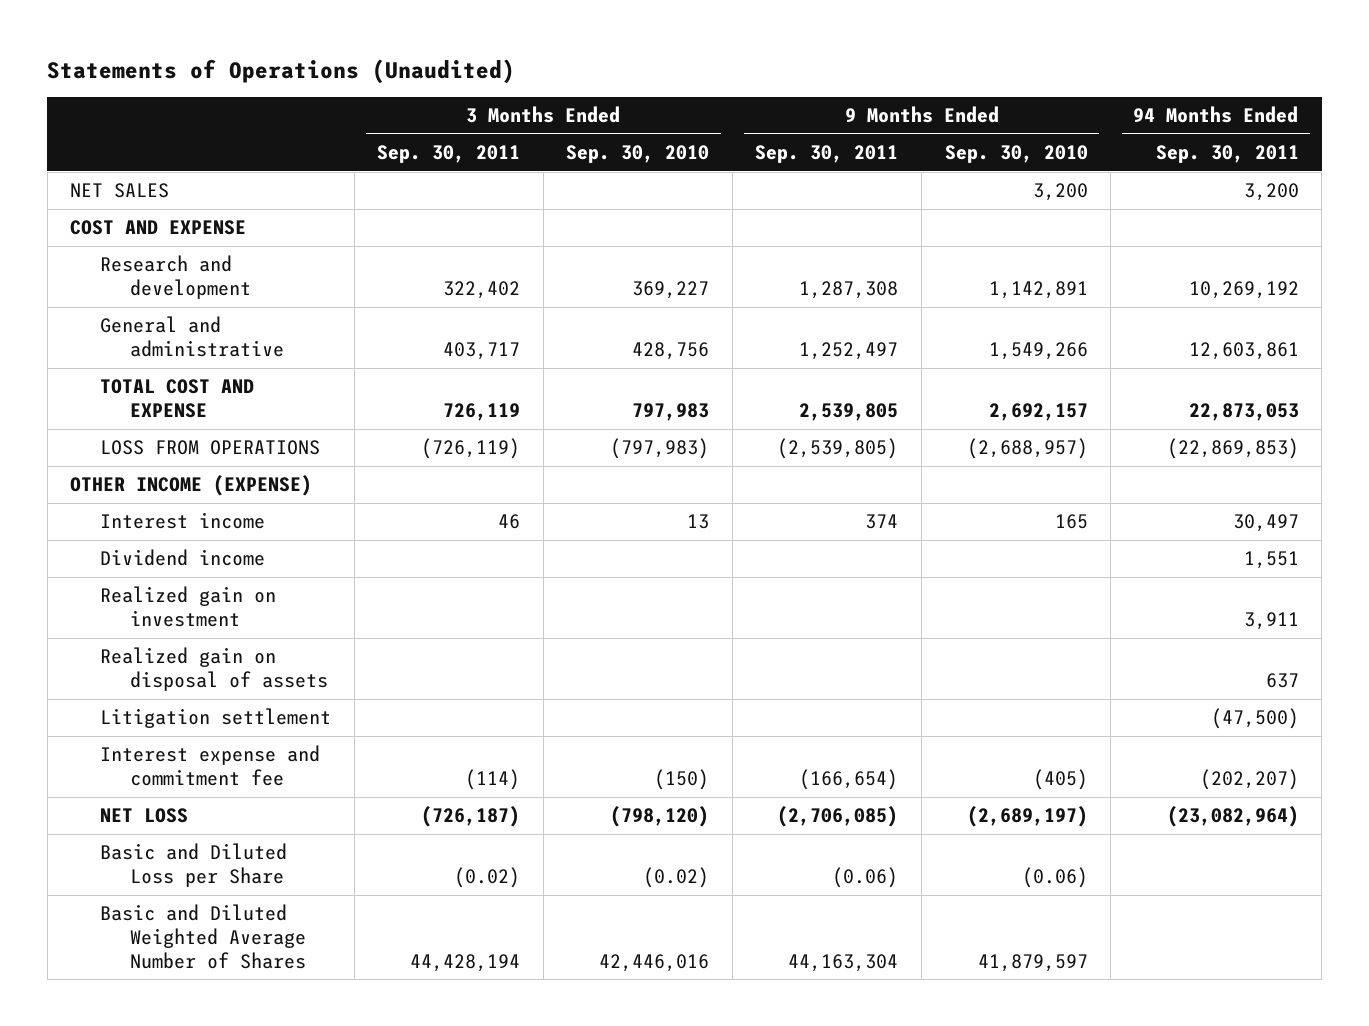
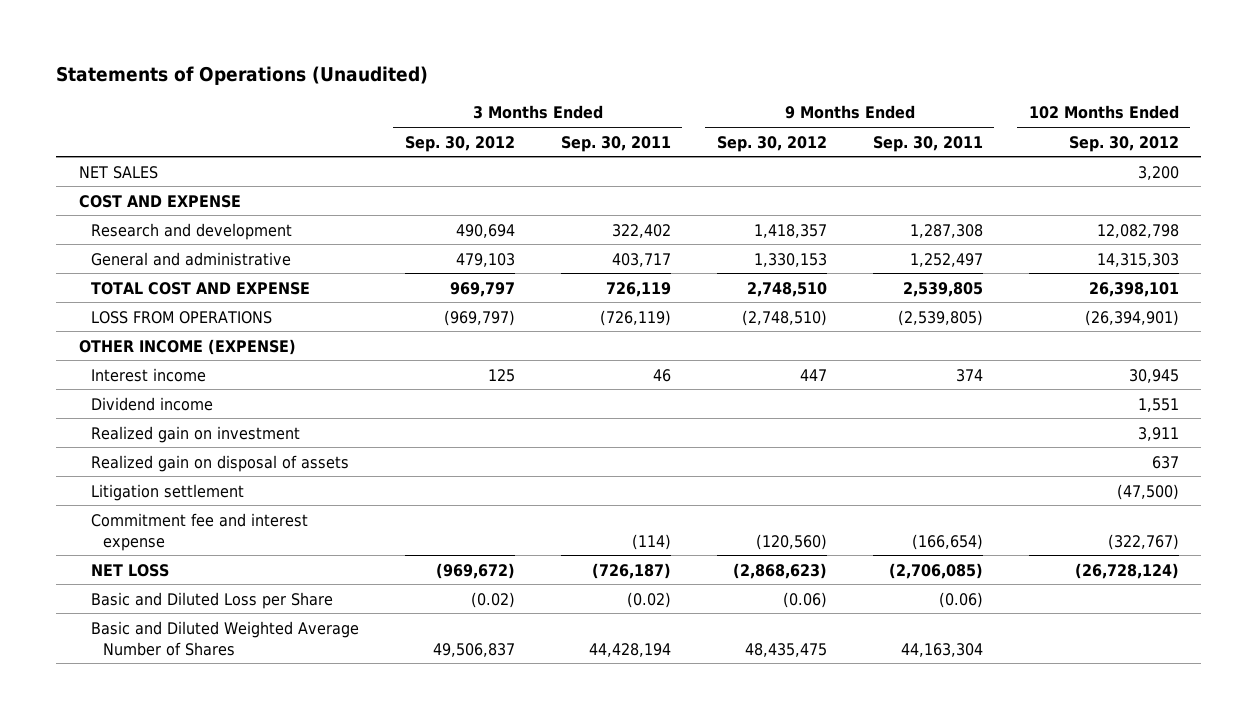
- | 3 Months Ended Sep. 30, 2011 | 3 Months Ended Sep. 30, 2010 | 9 Months Ended Sep. 30, 2011 | 9 Months Ended Sep. 30, 2010 | 94 Months Ended Sep. 30, 2011
+ | 3 Months Ended Sep. 30, 2012 | 3 Months Ended Sep. 30, 2011 | 9 Months Ended Sep. 30, 2012 | 9 Months Ended Sep. 30, 2011 | 102 Months Ended Sep. 30, 2012
- Interest expense and commitment fee | (114) | (150) | (166,654) | (405) | (202,207)
+ Commitment fee and interest expense | | (114) | (120,560) | (166,654) | (322,767)

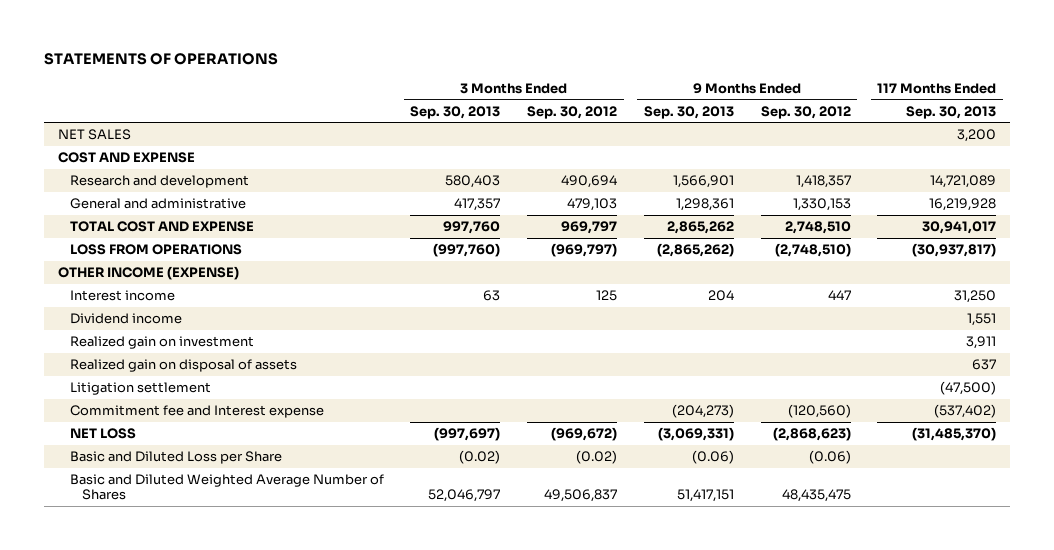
- Statements of Operations (Unaudited)
+ STATEMENTS OF OPERATIONS
- | 3 Months Ended Sep. 30, 2012 | 3 Months Ended Sep. 30, 2011 | 9 Months Ended Sep. 30, 2012 | 9 Months Ended Sep. 30, 2011 | 102 Months Ended Sep. 30, 2012
+ | 3 Months Ended Sep. 30, 2013 | 3 Months Ended Sep. 30, 2012 | 9 Months Ended Sep. 30, 2013 | 9 Months Ended Sep. 30, 2012 | 117 Months Ended Sep. 30, 2013
- Commitment fee and interest expense | | (114) | (120,560) | (166,654) | (322,767)
+ Commitment fee and Interest expense | | | (204,273) | (120,560) | (537,402)

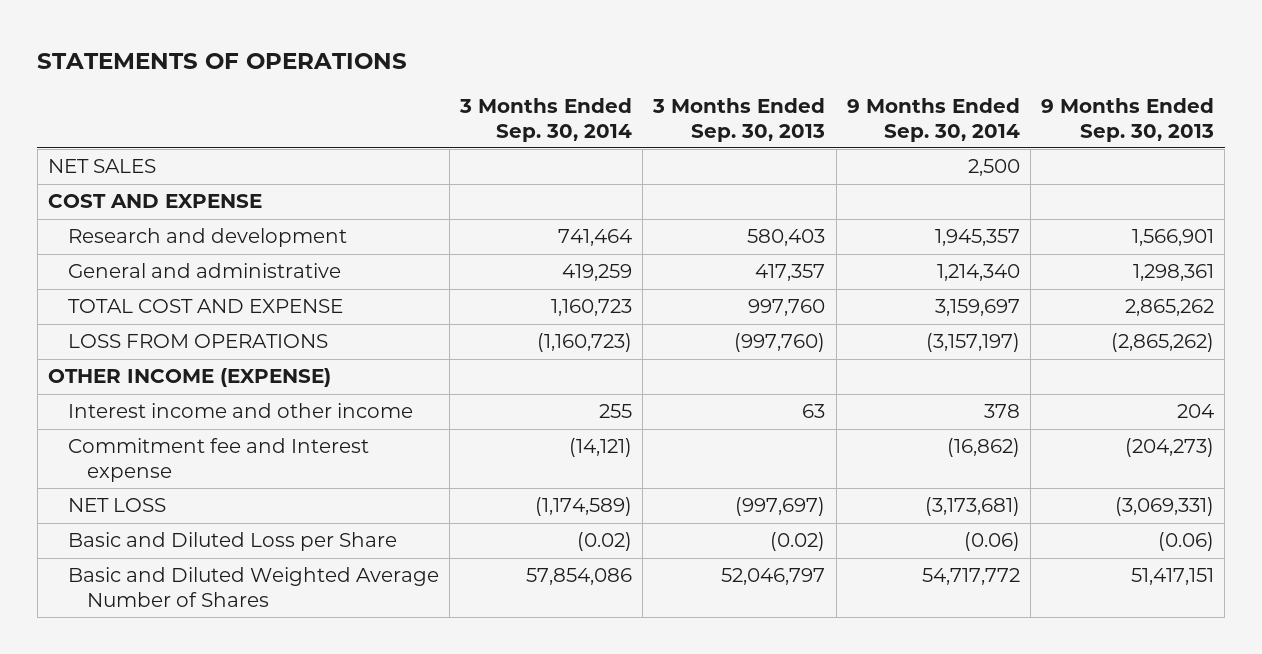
- | 3 Months Ended Sep. 30, 2013 | 3 Months Ended Sep. 30, 2012 | 9 Months Ended Sep. 30, 2013 | 9 Months Ended Sep. 30, 2012 | 117 Months Ended Sep. 30, 2013
+ | 3 Months Ended Sep. 30, 2014 | 3 Months Ended Sep. 30, 2013 | 9 Months Ended Sep. 30, 2014 | 9 Months Ended Sep. 30, 2013
- Interest income | 63 | 125 | 204 | 447 | 31,250
- Dividend income | | | | | 1,551
- Realized gain on investment | | | | | 3,911
- Realized gain on disposal of assets | | | | | 637
- Litigation settlement | | | | | (47,500)
+ Interest income and other income | 255 | 63 | 378 | 204

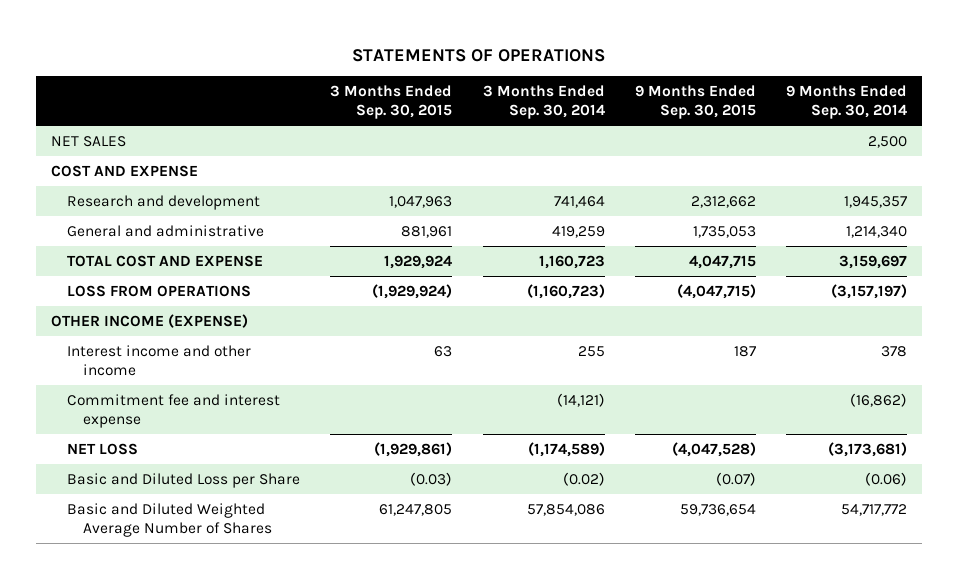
- | 3 Months Ended Sep. 30, 2014 | 3 Months Ended Sep. 30, 2013 | 9 Months Ended Sep. 30, 2014 | 9 Months Ended Sep. 30, 2013
+ | 3 Months Ended Sep. 30, 2015 | 3 Months Ended Sep. 30, 2014 | 9 Months Ended Sep. 30, 2015 | 9 Months Ended Sep. 30, 2014
- Commitment fee and Interest expense | (14,121) | | (16,862) | (204,273)
+ Commitment fee and interest expense | | (14,121) | | (16,862)

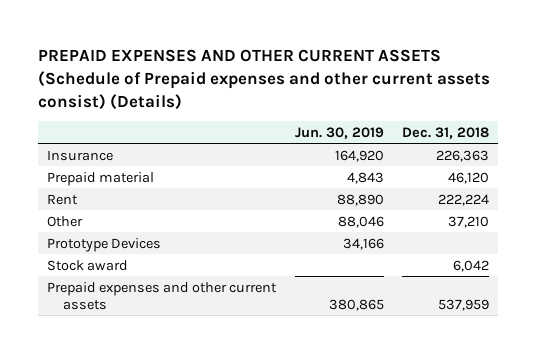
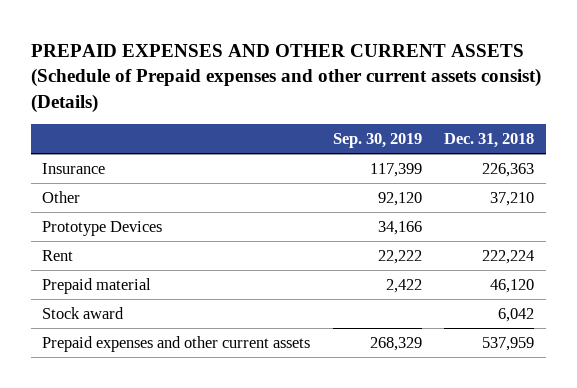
- | Jun. 30, 2019 | Dec. 31, 2018
+ | Sep. 30, 2019 | Dec. 31, 2018
moved down: Rent | 22,222 | 222,224
moved down: Prepaid material | 2,422 | 46,120

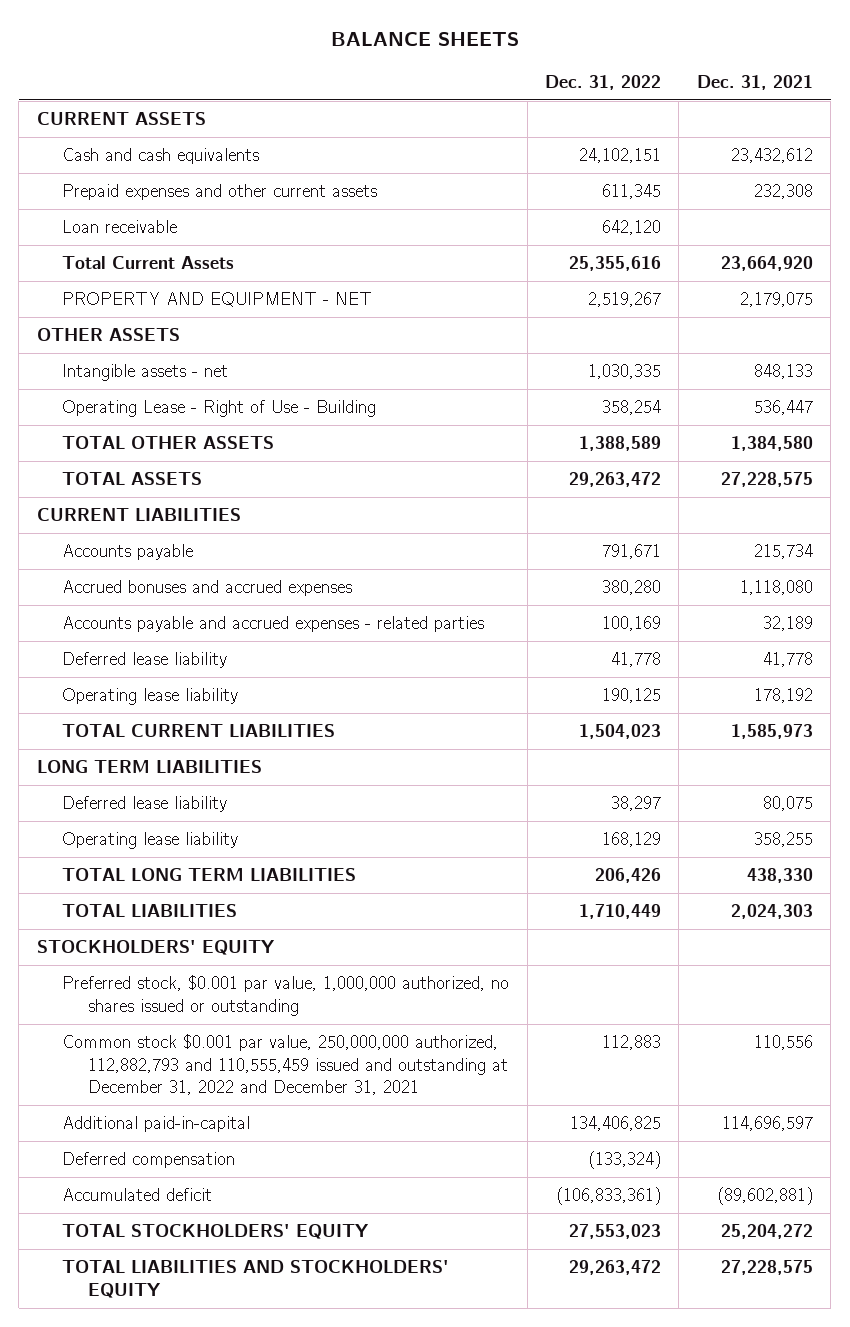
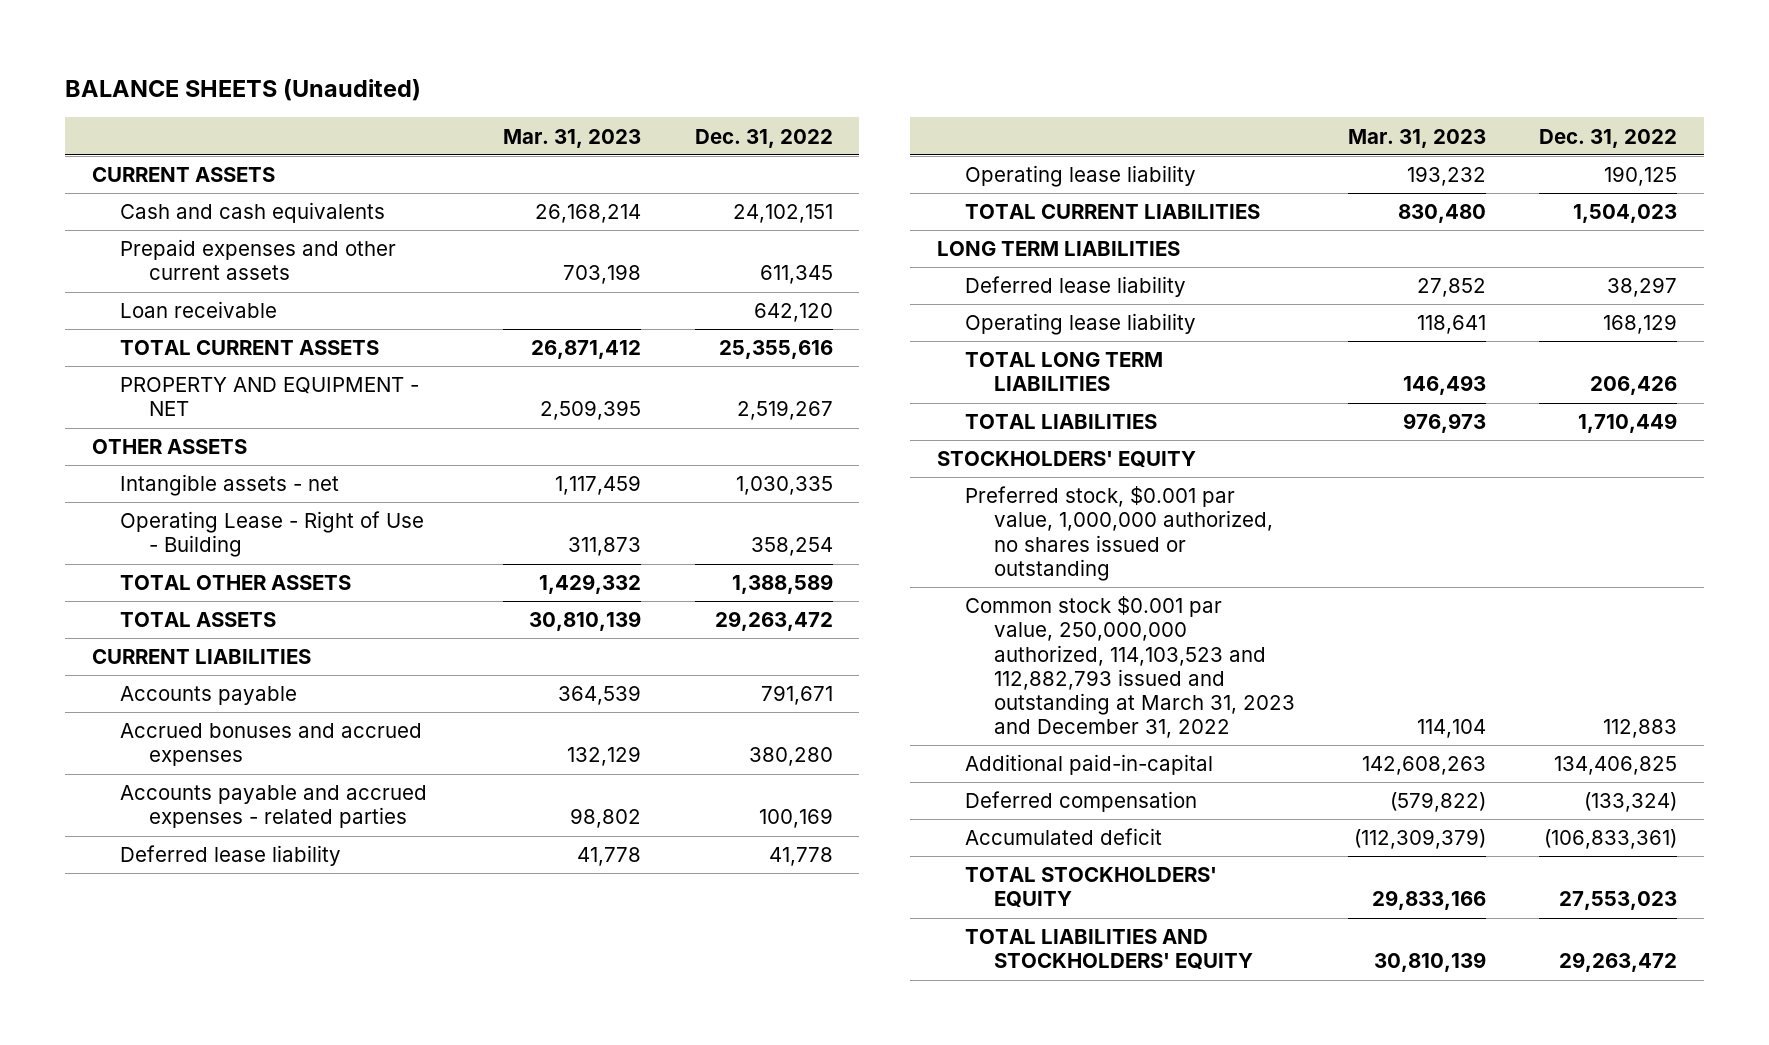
- BALANCE SHEETS
+ BALANCE SHEETS (Unaudited)
- | Dec. 31, 2022 | Dec. 31, 2021
+ | Mar. 31, 2023 | Dec. 31, 2022
- Total Current Assets | 25,355,616 | 23,664,920
+ TOTAL CURRENT ASSETS | 26,871,412 | 25,355,616
- Common stock $0.001 par value, 250,000,000 authorized, 112,882,793 and 110,555,459 issued and outstanding at December 31, 2022 and December 31, 2021 | 112,883 | 110,556
+ Common stock $0.001 par value, 250,000,000 authorized, 114,103,523 and 112,882,793 issued and outstanding at March 31, 2023 and December 31, 2022 | 114,104 | 112,883

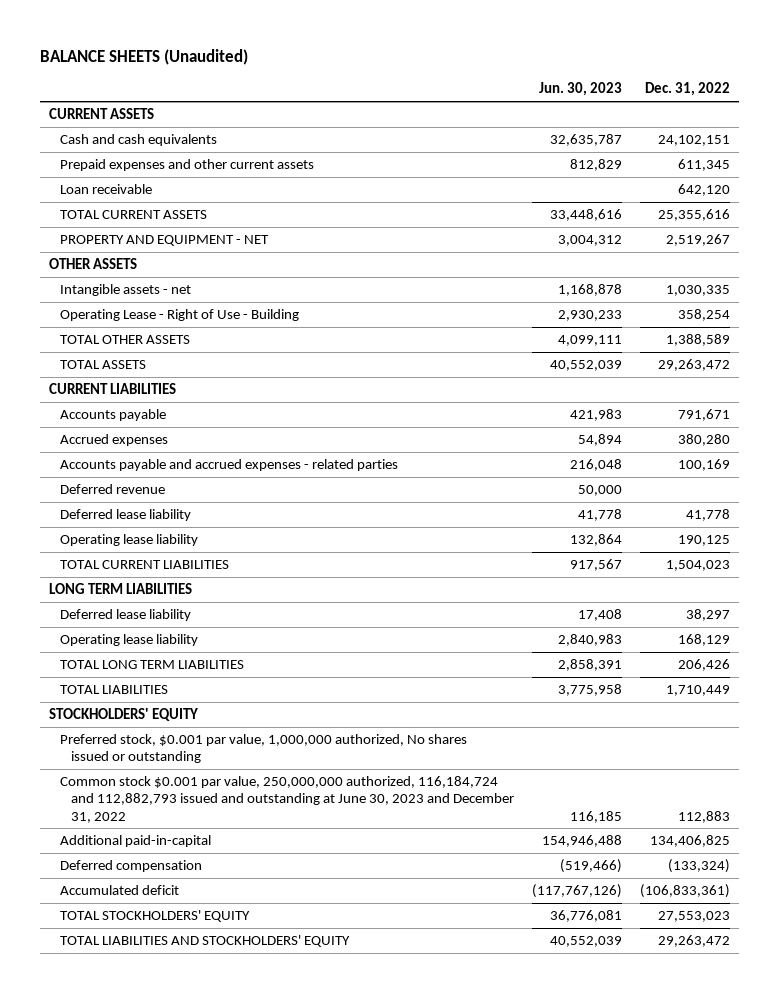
- | Mar. 31, 2023 | Dec. 31, 2022
+ | Jun. 30, 2023 | Dec. 31, 2022
- Accrued bonuses and accrued expenses | 132,129 | 380,280
+ Accrued expenses | 54,894 | 380,280
+ Deferred revenue | 50,000 |
- Preferred stock, $0.001 par value, 1,000,000 authorized, no shares issued or outstanding
- Common stock $0.001 par value, 250,000,000 authorized, 114,103,523 and 112,882,793 issued and outstanding at March 31, 2023 and December 31, 2022 | 114,104 | 112,883
+ Preferred stock, $0.001 par value, 1,000,000 authorized, No shares issued or outstanding
+ Common stock $0.001 par value, 250,000,000 authorized, 116,184,724 and 112,882,793 issued and outstanding at June 30, 2023 and December 31, 2022 | 116,185 | 112,883

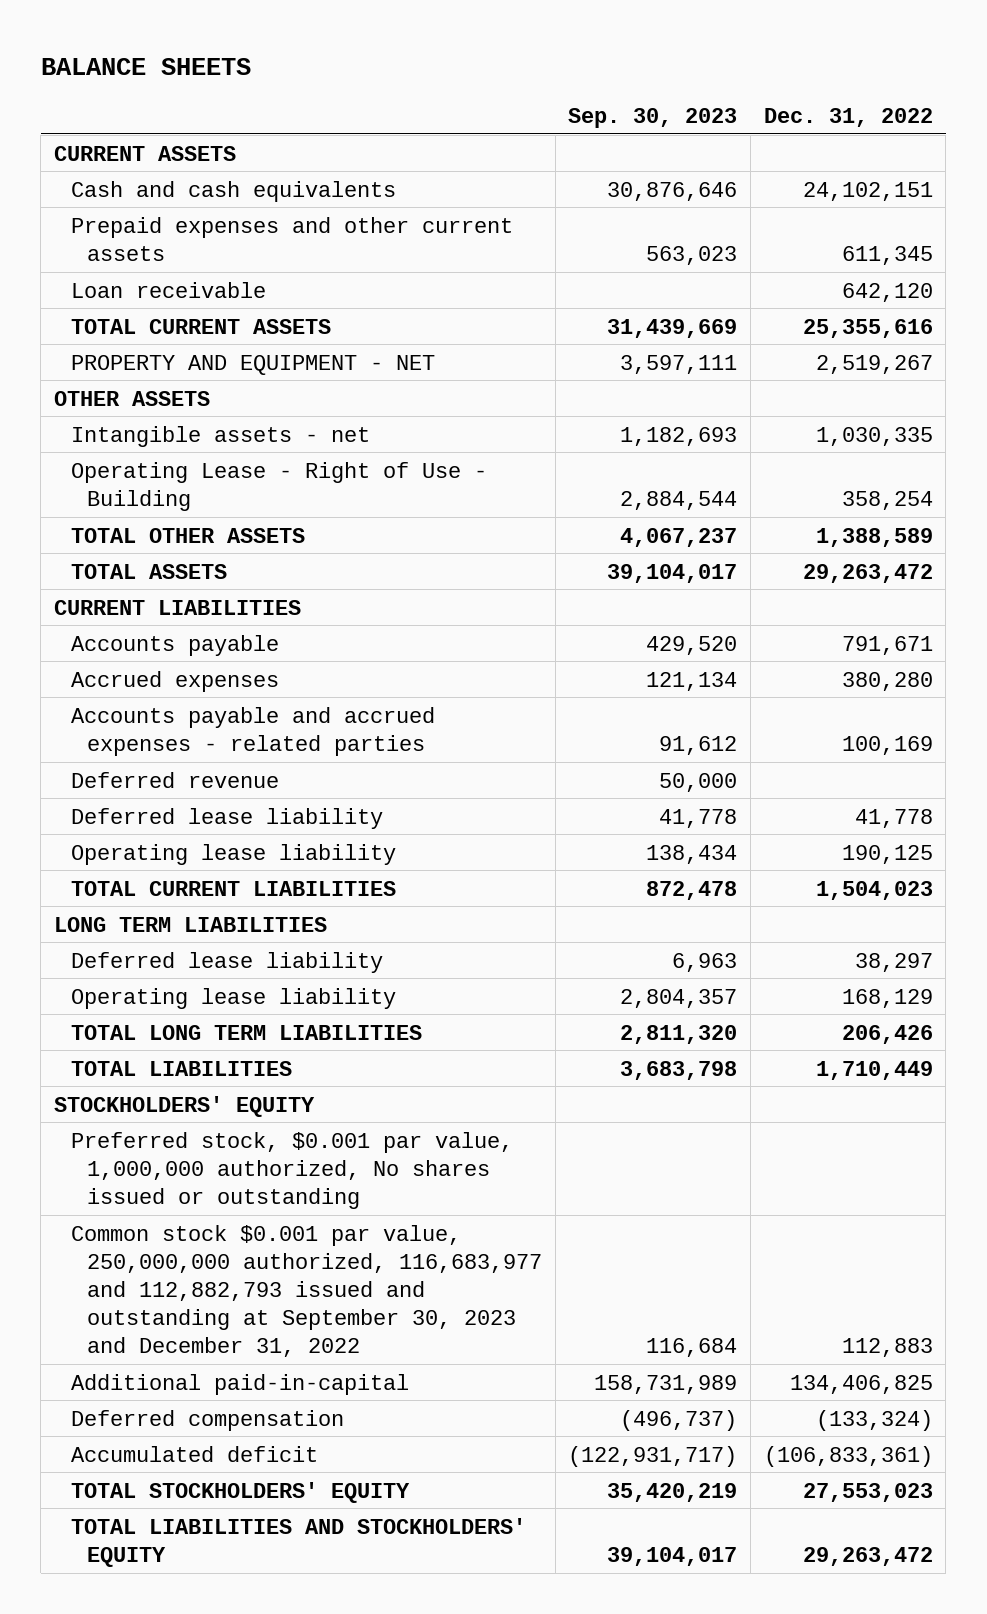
- BALANCE SHEETS (Unaudited)
+ BALANCE SHEETS
- | Jun. 30, 2023 | Dec. 31, 2022
+ | Sep. 30, 2023 | Dec. 31, 2022
- Common stock $0.001 par value, 250,000,000 authorized, 116,184,724 and 112,882,793 issued and outstanding at June 30, 2023 and December 31, 2022 | 116,185 | 112,883
+ Common stock $0.001 par value, 250,000,000 authorized, 116,683,977 and 112,882,793 issued and outstanding at September 30, 2023 and December 31, 2022 | 116,684 | 112,883

